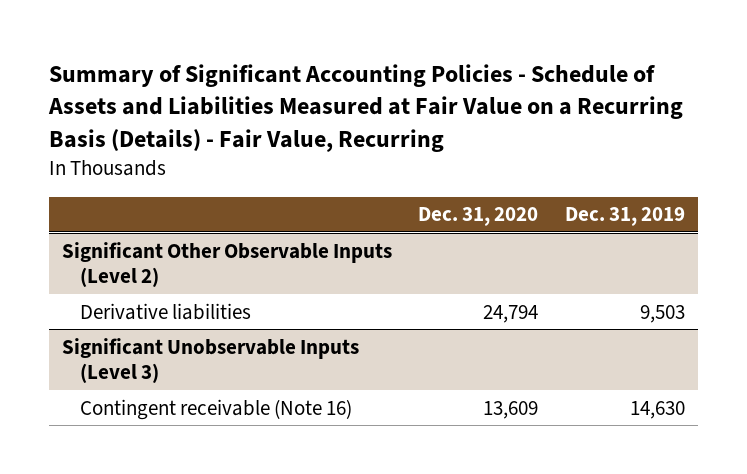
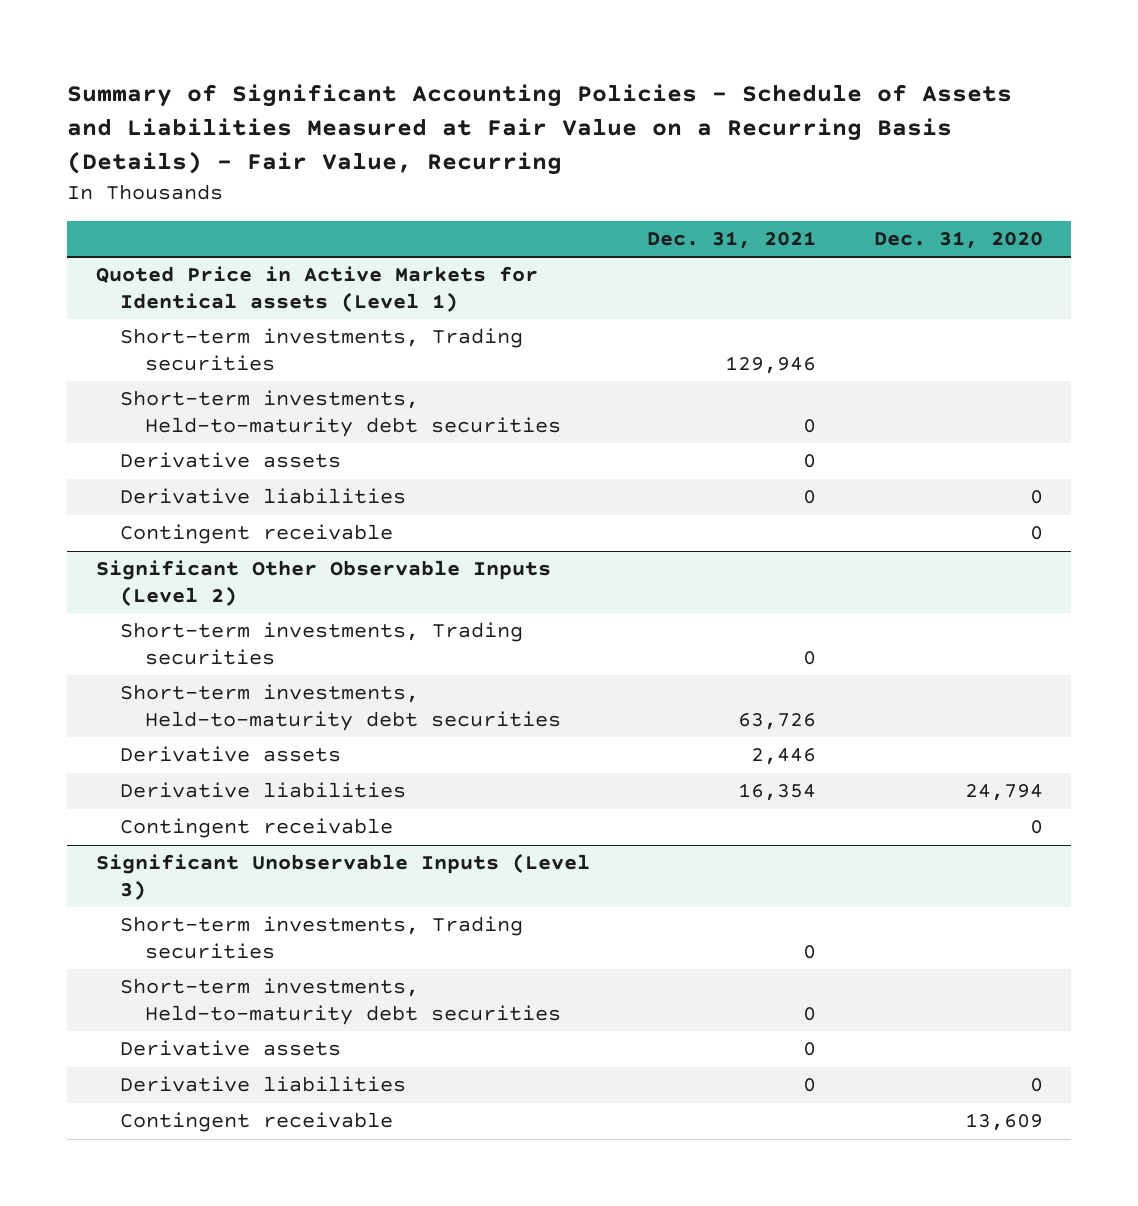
- | Dec. 31, 2020 | Dec. 31, 2019
+ | Dec. 31, 2021 | Dec. 31, 2020
+ Quoted Price in Active Markets for Identical assets (Level 1)
+ Short-term investments, Trading securities | 129,946 |
+ Short-term investments, Held-to-maturity debt securities | 0 |
+ Derivative assets | 0 |
+ Derivative liabilities | 0 | 0
+ Contingent receivable | | 0
@ Significant Other Observable Inputs (Level 2)
+ Short-term investments, Trading securities | 0 |
+ Short-term investments, Held-to-maturity debt securities | 63,726 |
+ Derivative assets | 2,446 |
+ Contingent receivable | | 0
@ Significant Unobservable Inputs (Level 3)
- Contingent receivable (Note 16) | 13,609 | 14,630
+ Short-term investments, Trading securities | 0 |
+ Short-term investments, Held-to-maturity debt securities | 0 |
+ Derivative assets | 0 |
+ Derivative liabilities | 0 | 0
+ Contingent receivable | | 13,609

